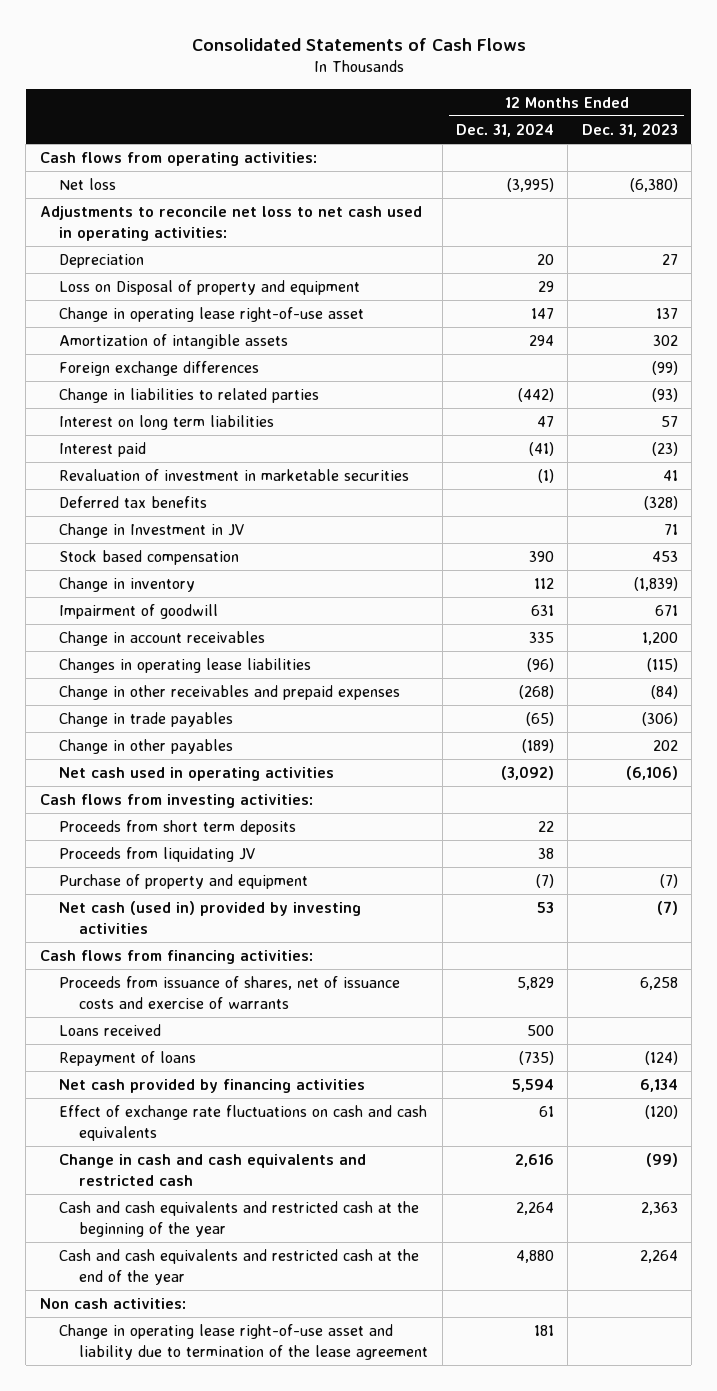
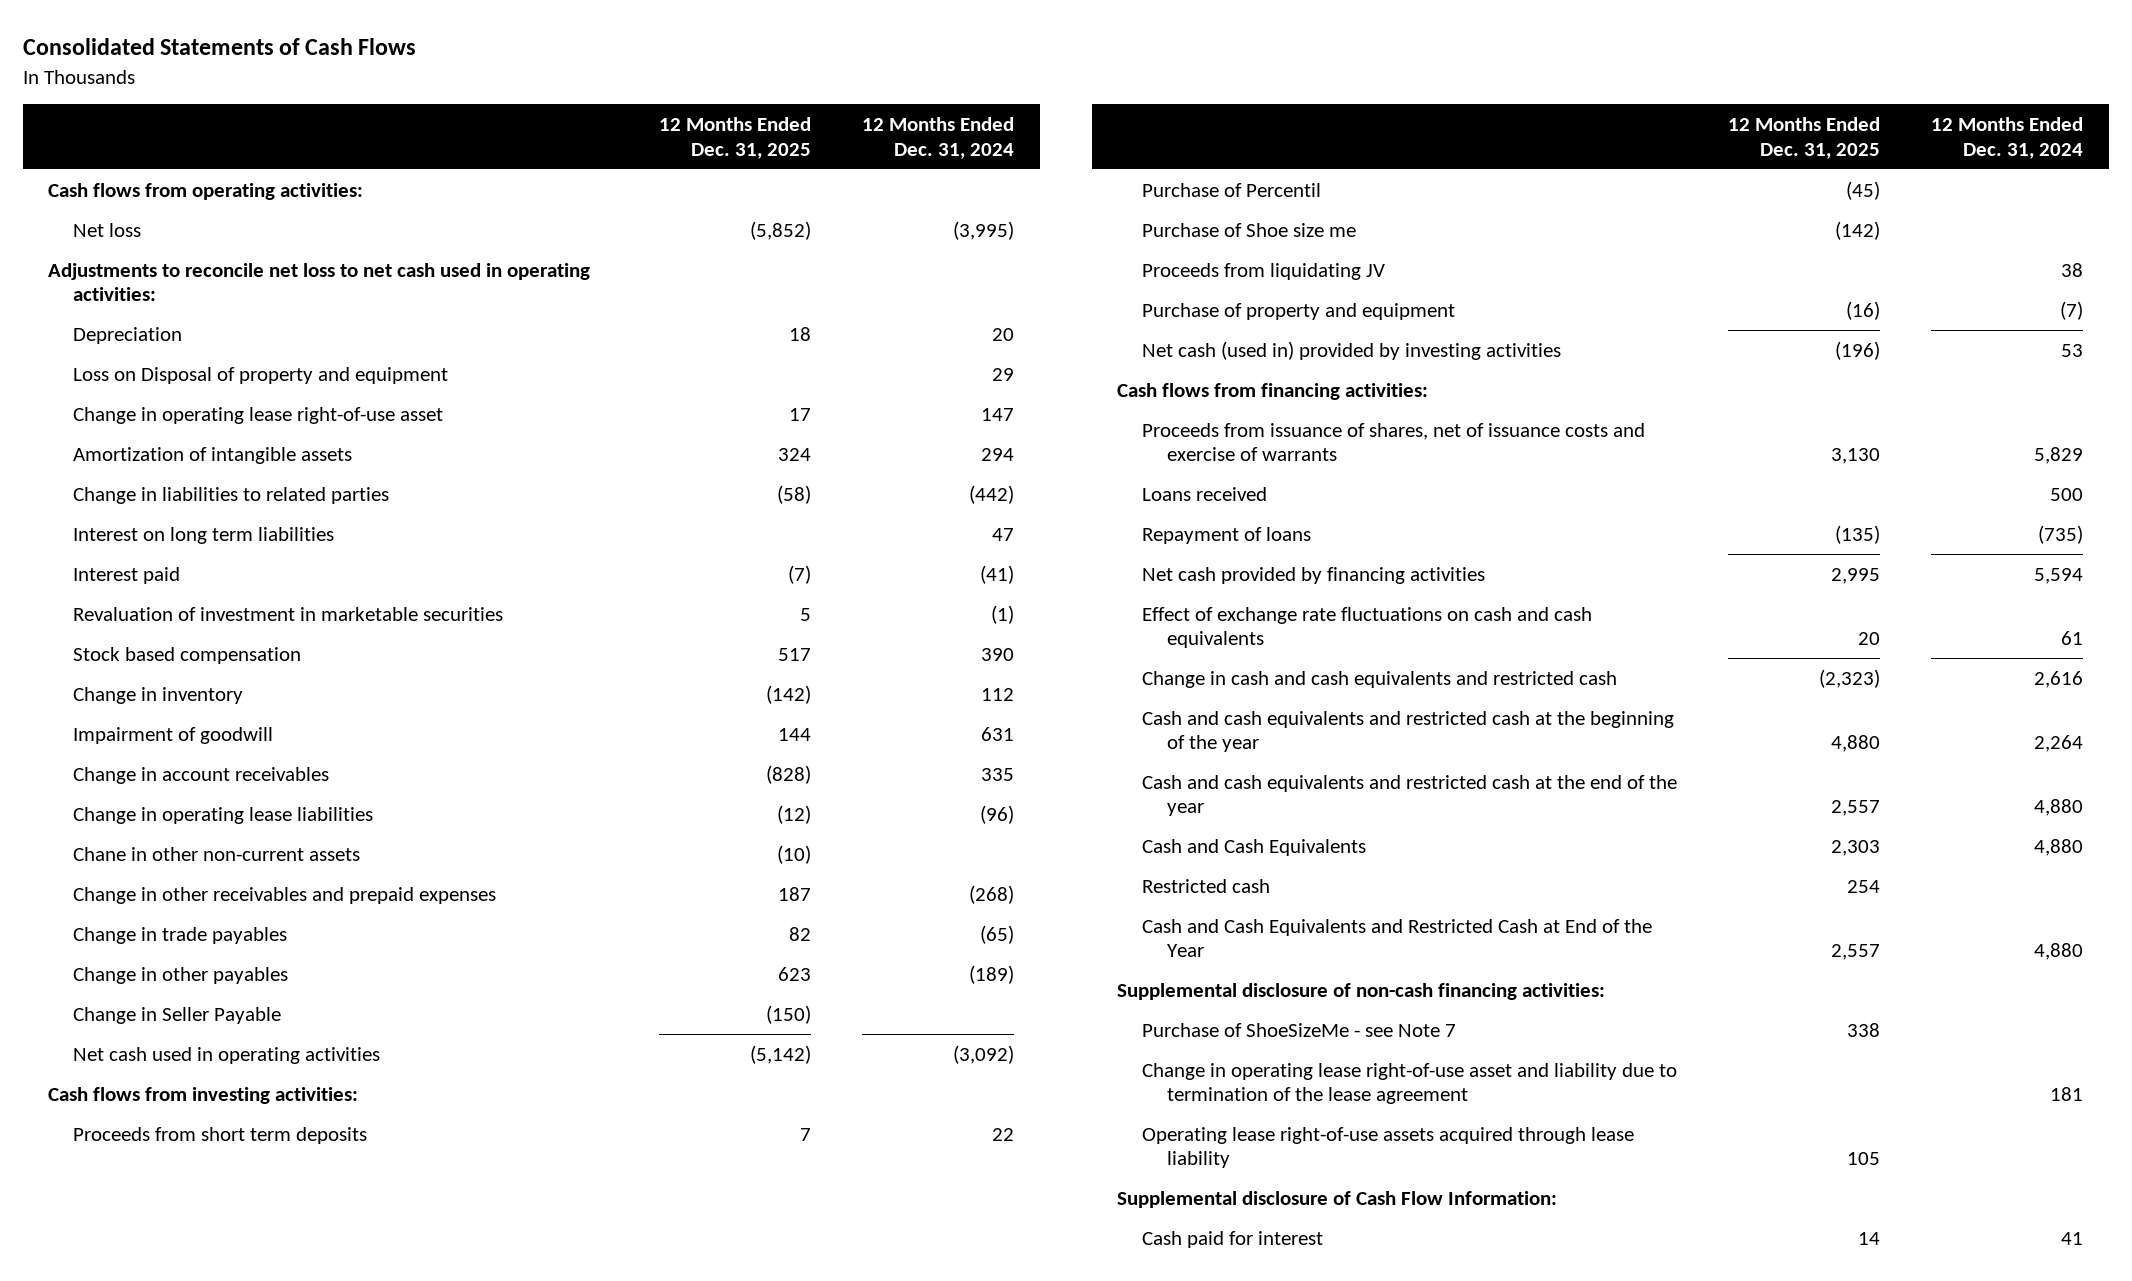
- | 12 Months Ended Dec. 31, 2024 | 12 Months Ended Dec. 31, 2023
+ | 12 Months Ended Dec. 31, 2025 | 12 Months Ended Dec. 31, 2024
- Foreign exchange differences | | (99)
- Deferred tax benefits | | (328)
- Change in Investment in JV | | 71
- Changes in operating lease liabilities | (96) | (115)
+ Change in operating lease liabilities | (12) | (96)
+ Chane in other non-current assets | (10) |
+ Change in Seller Payable | (150) |
+ Purchase of Percentil | (45) |
+ Purchase of Shoe size me | (142) |
- Non cash activities:
+ Cash and Cash Equivalents | 2,303 | 4,880
+ Restricted cash | 254 |
+ Cash and Cash Equivalents and Restricted Cash at End of the Year | 2,557 | 4,880
+ Supplemental disclosure of non-cash financing activities:
+ Purchase of ShoeSizeMe - see Note 7 | 338 |
+ Operating lease right-of-use assets acquired through lease liability | 105 |
+ Supplemental disclosure of Cash Flow Information:
+ Cash paid for interest | 14 | 41

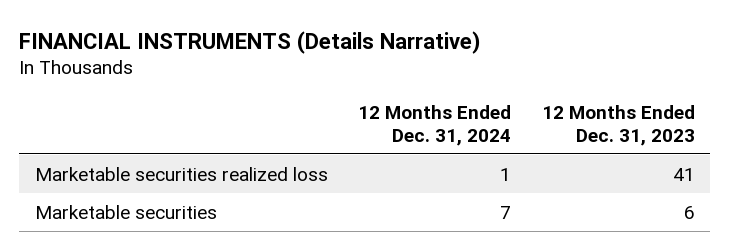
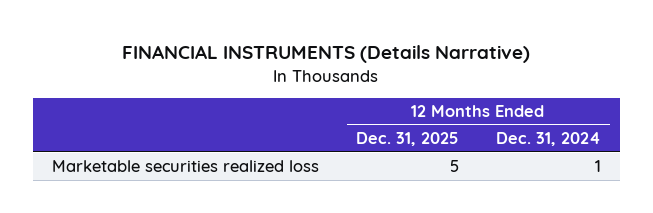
- | 12 Months Ended Dec. 31, 2024 | 12 Months Ended Dec. 31, 2023
+ | 12 Months Ended Dec. 31, 2025 | 12 Months Ended Dec. 31, 2024
- Marketable securities | 7 | 6

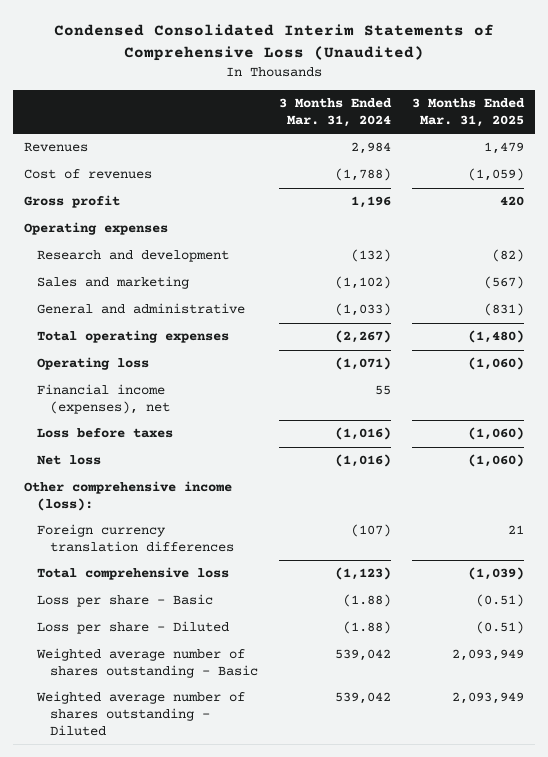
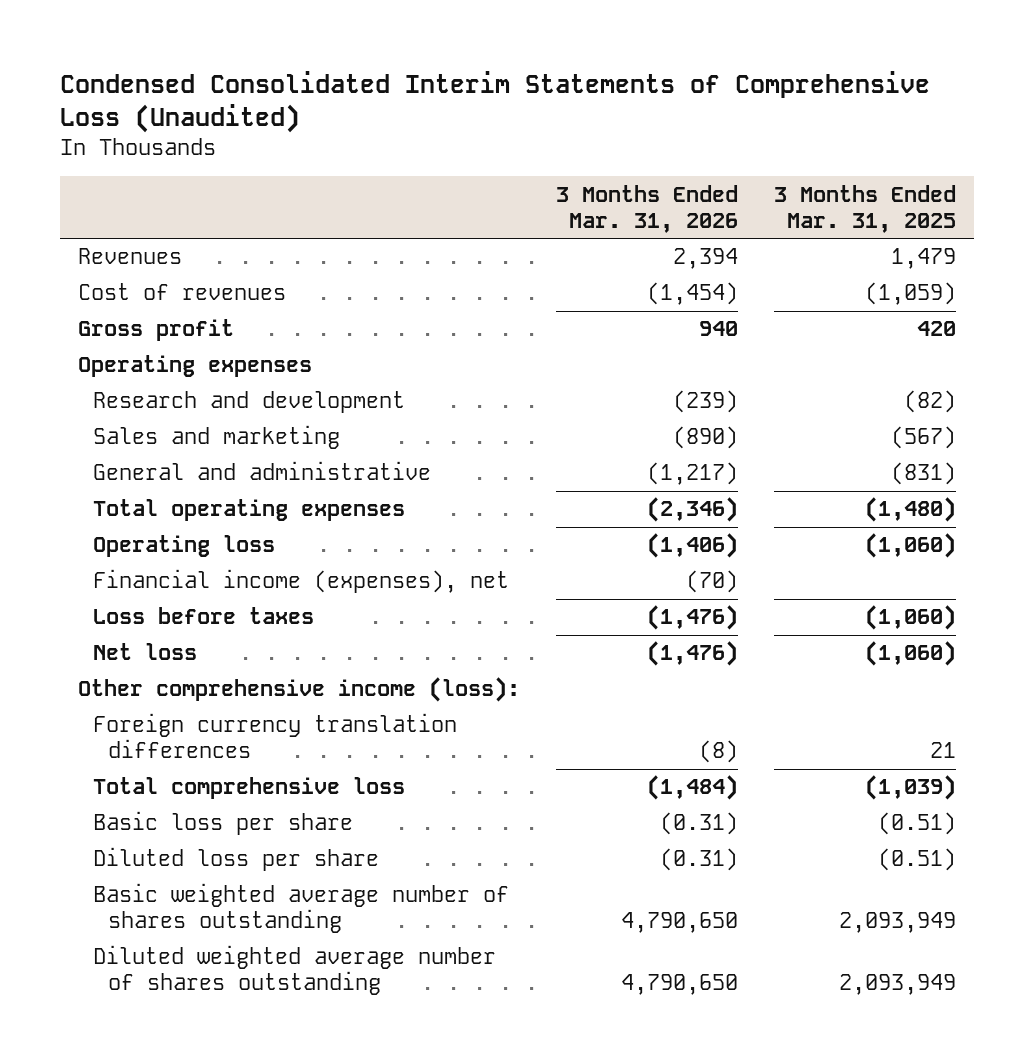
- | 3 Months Ended Mar. 31, 2024 | 3 Months Ended Mar. 31, 2025
+ | 3 Months Ended Mar. 31, 2026 | 3 Months Ended Mar. 31, 2025
- Loss per share - Basic | (1.88) | (0.51)
- Loss per share - Diluted | (1.88) | (0.51)
- Weighted average number of shares outstanding - Basic | 539,042 | 2,093,949
- Weighted average number of shares outstanding - Diluted | 539,042 | 2,093,949
+ Basic loss per share | (0.31) | (0.51)
+ Diluted loss per share | (0.31) | (0.51)
+ Basic weighted average number of shares outstanding | 4,790,650 | 2,093,949
+ Diluted weighted average number of shares outstanding | 4,790,650 | 2,093,949

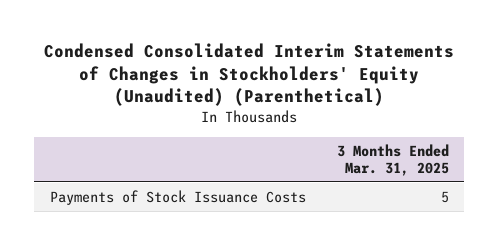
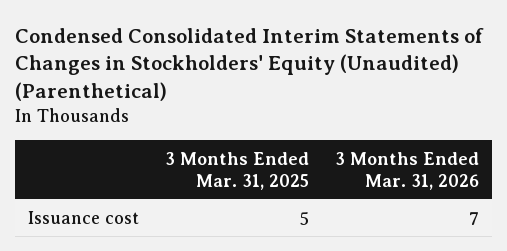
- | 3 Months Ended Mar. 31, 2025
+ | 3 Months Ended Mar. 31, 2025 | 3 Months Ended Mar. 31, 2026
- Payments of Stock Issuance Costs | 5
+ Issuance cost | 5 | 7

